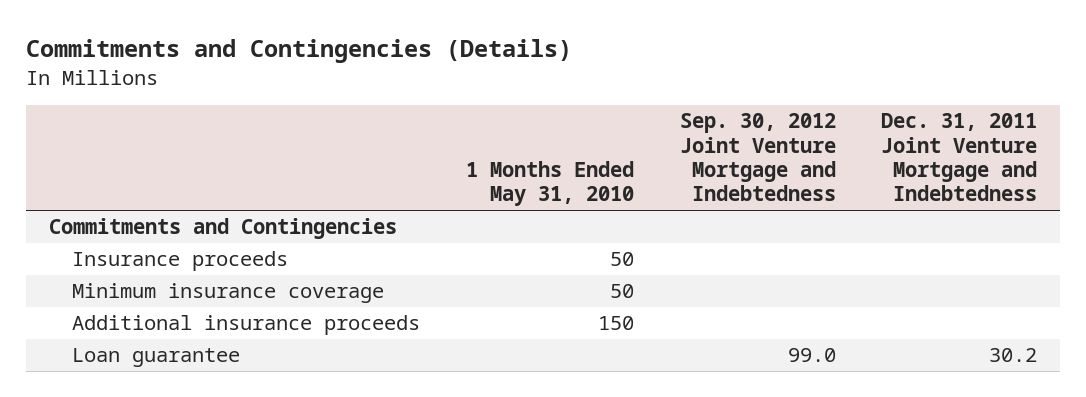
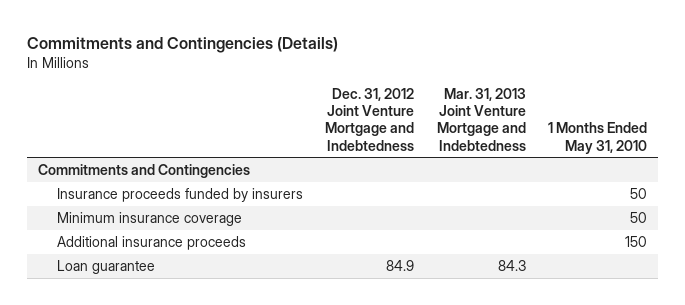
- | 1 Months Ended May 31, 2010 | Sep. 30, 2012 Joint Venture Mortgage and Indebtedness | Dec. 31, 2011 Joint Venture Mortgage and Indebtedness
+ | Dec. 31, 2012 Joint Venture Mortgage and Indebtedness | Mar. 31, 2013 Joint Venture Mortgage and Indebtedness | 1 Months Ended May 31, 2010
- Insurance proceeds | 50 | |
+ Insurance proceeds funded by insurers | | | 50

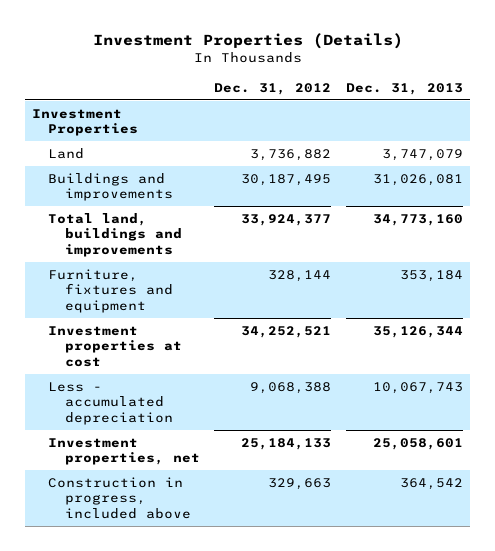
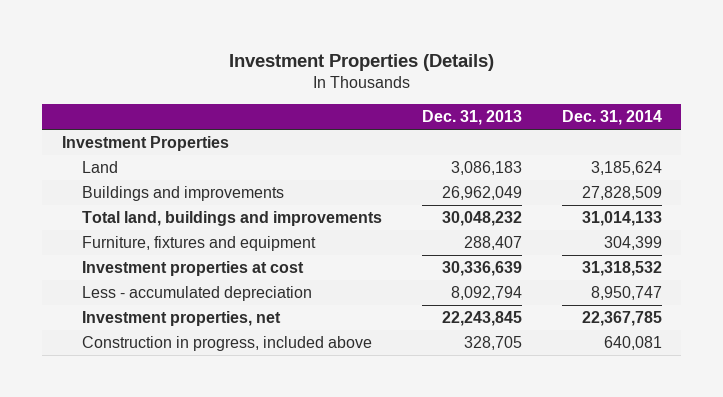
- | Dec. 31, 2012 | Dec. 31, 2013
+ | Dec. 31, 2013 | Dec. 31, 2014
- Land | 3,736,882 | 3,747,079
- Buildings and improvements | 30,187,495 | 31,026,081
- Total land, buildings and improvements | 33,924,377 | 34,773,160
- Furniture, fixtures and equipment | 328,144 | 353,184
- Investment properties at cost | 34,252,521 | 35,126,344
- Less - accumulated depreciation | 9,068,388 | 10,067,743
- Investment properties, net | 25,184,133 | 25,058,601
- Construction in progress, included above | 329,663 | 364,542
+ Land | 3,086,183 | 3,185,624
+ Buildings and improvements | 26,962,049 | 27,828,509
+ Total land, buildings and improvements | 30,048,232 | 31,014,133
+ Furniture, fixtures and equipment | 288,407 | 304,399
+ Investment properties at cost | 30,336,639 | 31,318,532
+ Less - accumulated depreciation | 8,092,794 | 8,950,747
+ Investment properties, net | 22,243,845 | 22,367,785
+ Construction in progress, included above | 328,705 | 640,081

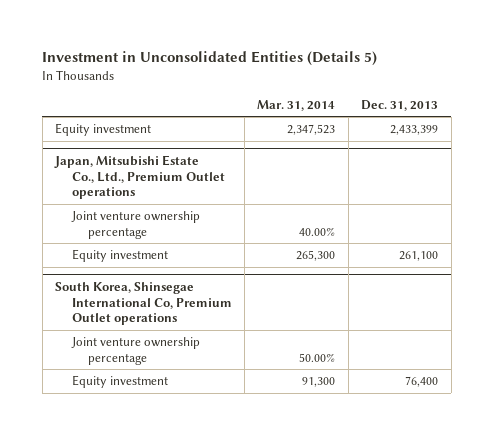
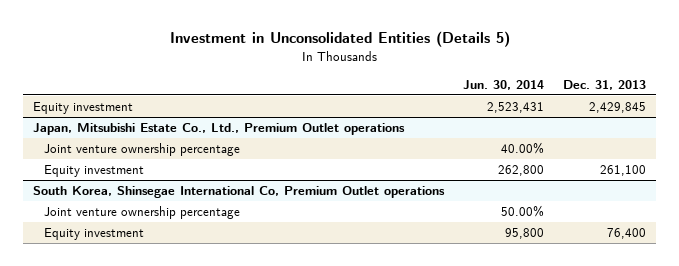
- | Mar. 31, 2014 | Dec. 31, 2013
+ | Jun. 30, 2014 | Dec. 31, 2013
- Equity investment | 2,347,523 | 2,433,399
+ Equity investment | 2,523,431 | 2,429,845

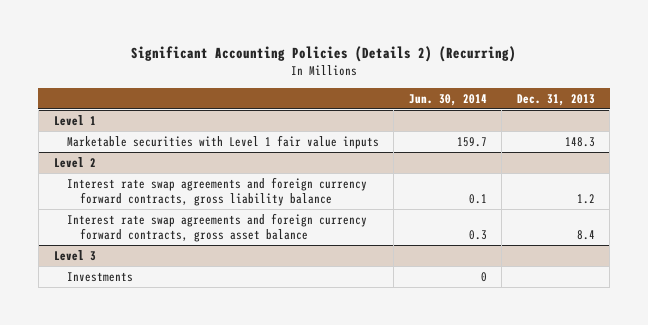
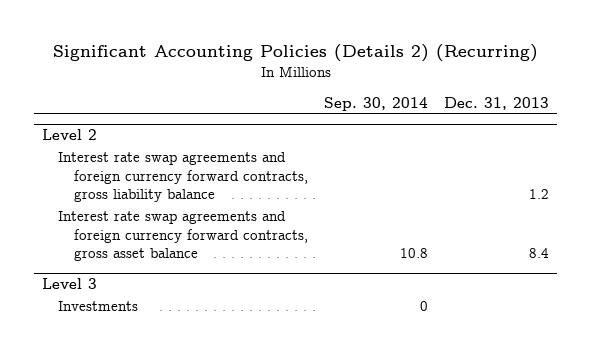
- | Jun. 30, 2014 | Dec. 31, 2013
+ | Sep. 30, 2014 | Dec. 31, 2013
- Level 1
- Marketable securities with Level 1 fair value inputs | 159.7 | 148.3

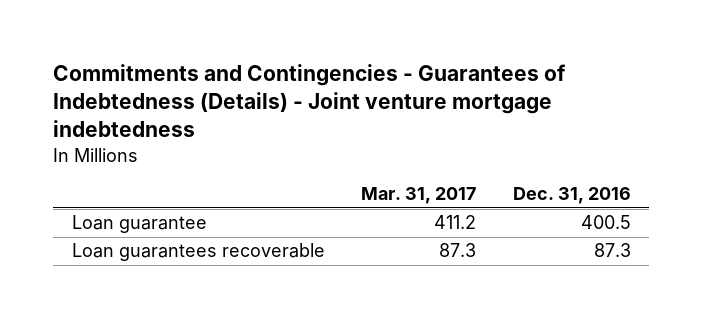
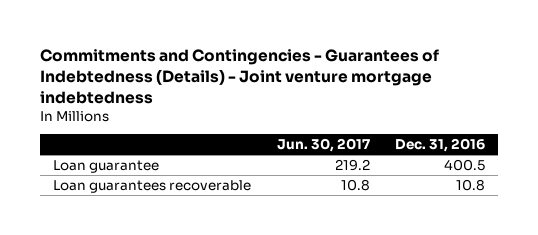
- | Mar. 31, 2017 | Dec. 31, 2016
+ | Jun. 30, 2017 | Dec. 31, 2016
- Loan guarantees recoverable | 87.3 | 87.3
+ Loan guarantees recoverable | 10.8 | 10.8

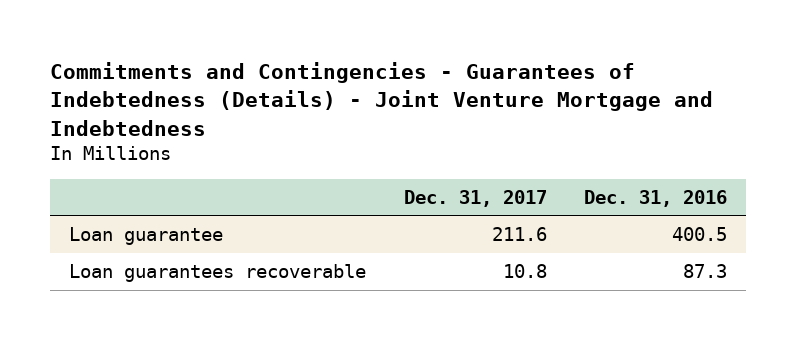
- Commitments and Contingencies - Guarantees of Indebtedness (Details) - Joint venture mortgage indebtedness
+ Commitments and Contingencies - Guarantees of Indebtedness (Details) - Joint Venture Mortgage and Indebtedness
- | Jun. 30, 2017 | Dec. 31, 2016
+ | Dec. 31, 2017 | Dec. 31, 2016
- Loan guarantees recoverable | 10.8 | 10.8
+ Loan guarantees recoverable | 10.8 | 87.3

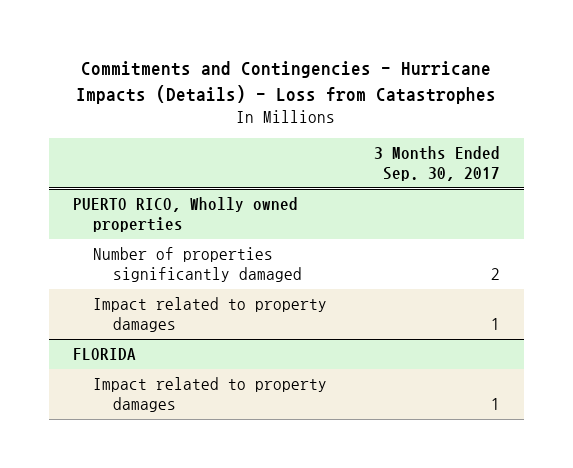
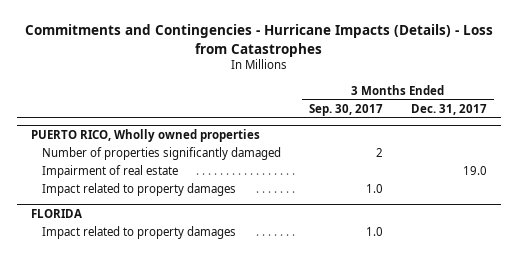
- | 3 Months Ended Sep. 30, 2017
+ | 3 Months Ended Sep. 30, 2017 | 3 Months Ended Dec. 31, 2017
@ PUERTO RICO, Wholly owned properties
- Impact related to property damages | 1
+ Impairment of real estate | | 19.0
+ Impact related to property damages | 1.0 |
@ FLORIDA
- Impact related to property damages | 1
+ Impact related to property damages | 1.0 |

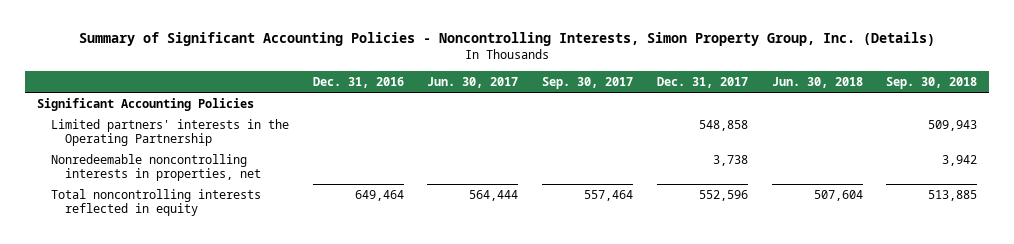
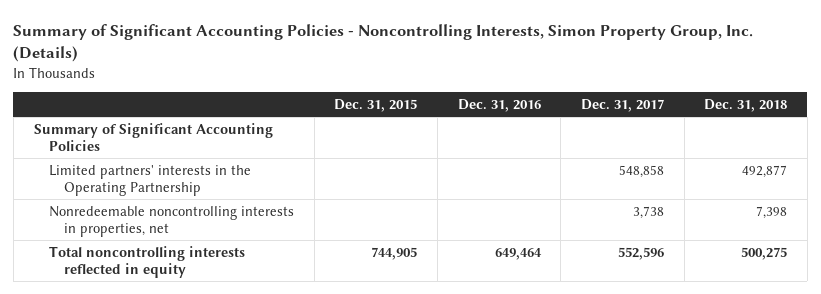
- | Dec. 31, 2016 | Jun. 30, 2017 | Sep. 30, 2017 | Dec. 31, 2017 | Jun. 30, 2018 | Sep. 30, 2018
+ | Dec. 31, 2015 | Dec. 31, 2016 | Dec. 31, 2017 | Dec. 31, 2018
- Significant Accounting Policies
+ Summary of Significant Accounting Policies

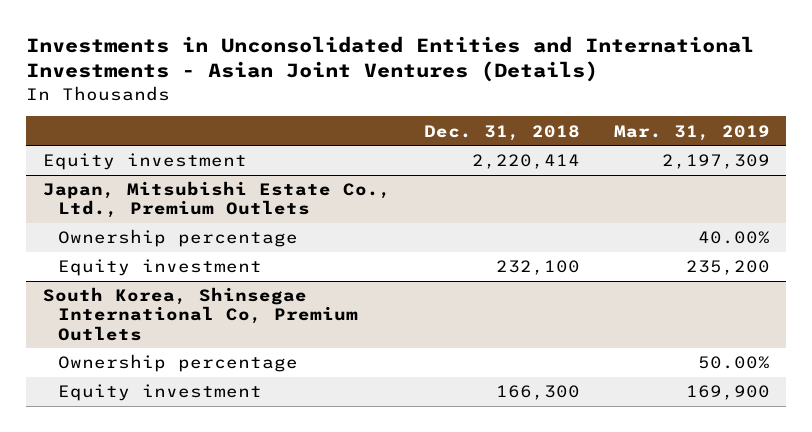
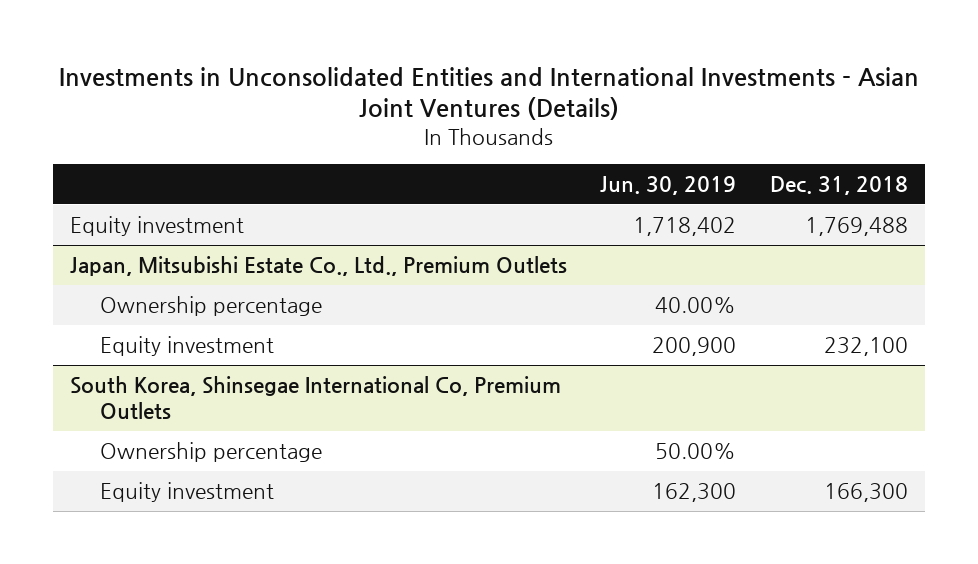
- | Dec. 31, 2018 | Mar. 31, 2019
+ | Jun. 30, 2019 | Dec. 31, 2018
- Equity investment | 2,220,414 | 2,197,309
+ Equity investment | 1,718,402 | 1,769,488

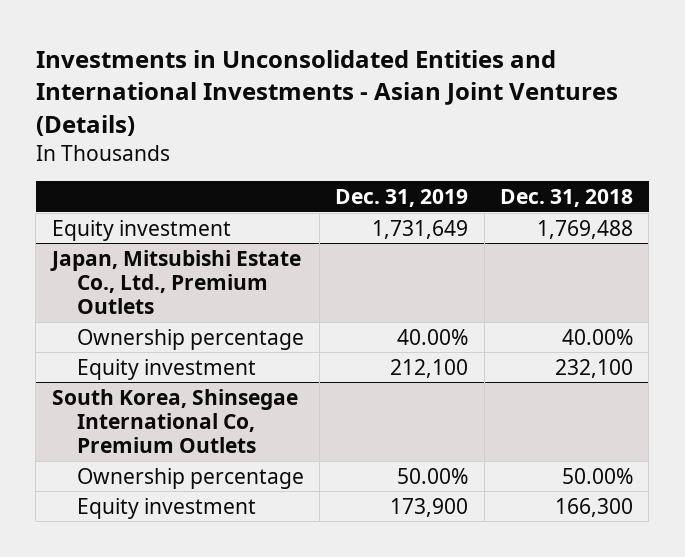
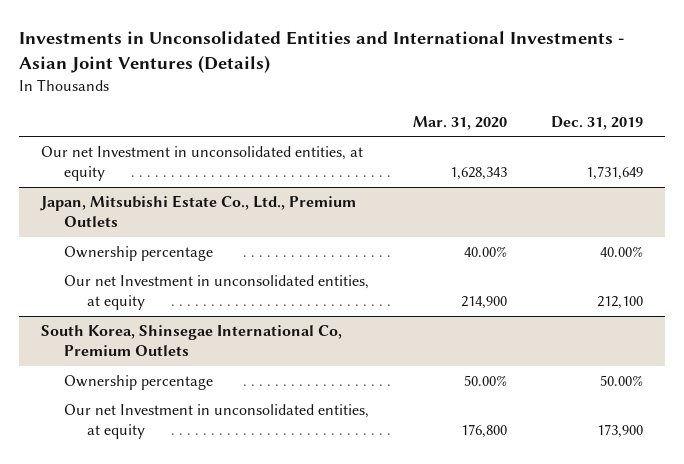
- | Dec. 31, 2019 | Dec. 31, 2018
+ | Mar. 31, 2020 | Dec. 31, 2019
- Equity investment | 1,731,649 | 1,769,488
+ Our net Investment in unconsolidated entities, at equity | 1,628,343 | 1,731,649
@ Japan, Mitsubishi Estate Co., Ltd., Premium Outlets
- Equity investment | 212,100 | 232,100
+ Our net Investment in unconsolidated entities, at equity | 214,900 | 212,100
@ South Korea, Shinsegae International Co, Premium Outlets
- Equity investment | 173,900 | 166,300
+ Our net Investment in unconsolidated entities, at equity | 176,800 | 173,900

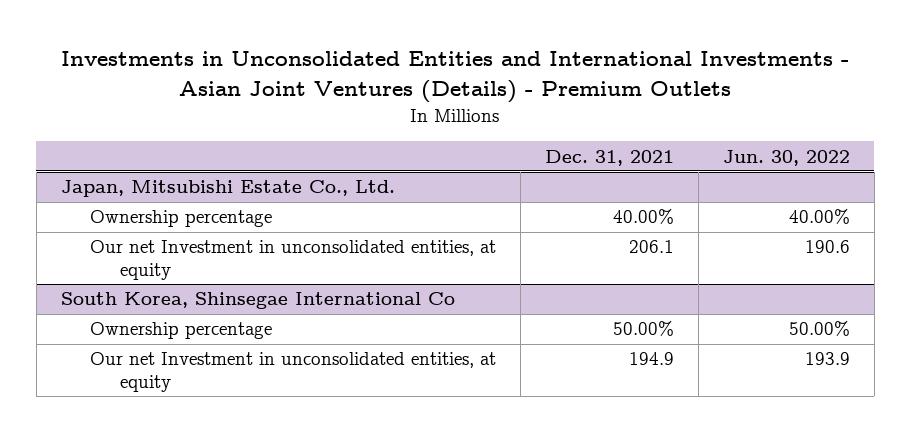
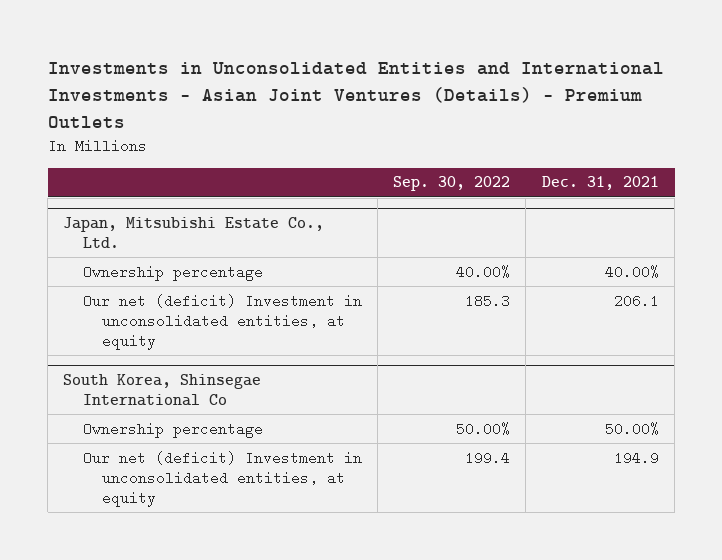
- | Dec. 31, 2021 | Jun. 30, 2022
+ | Sep. 30, 2022 | Dec. 31, 2021
@ Japan, Mitsubishi Estate Co., Ltd.
- Our net Investment in unconsolidated entities, at equity | 206.1 | 190.6
+ Our net (deficit) Investment in unconsolidated entities, at equity | 185.3 | 206.1
@ South Korea, Shinsegae International Co
- Our net Investment in unconsolidated entities, at equity | 194.9 | 193.9
+ Our net (deficit) Investment in unconsolidated entities, at equity | 199.4 | 194.9

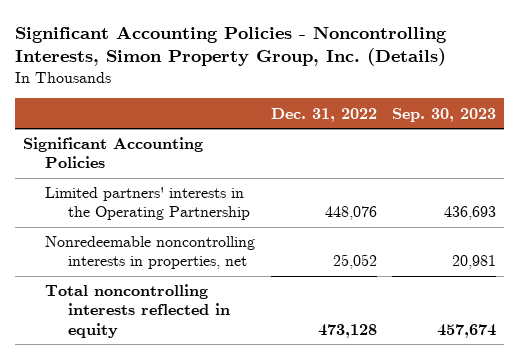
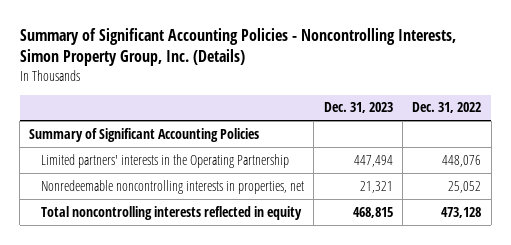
- Significant Accounting Policies - Noncontrolling Interests, Simon Property Group, Inc. (Details)
+ Summary of Significant Accounting Policies - Noncontrolling Interests, Simon Property Group, Inc. (Details)
- | Dec. 31, 2022 | Sep. 30, 2023
+ | Dec. 31, 2023 | Dec. 31, 2022
- Significant Accounting Policies
+ Summary of Significant Accounting Policies

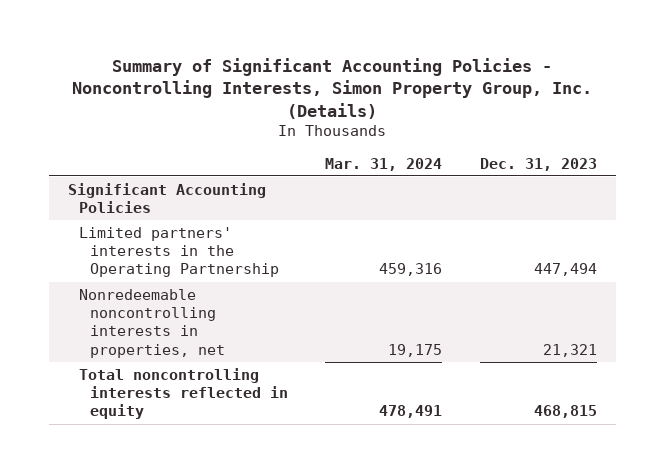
- | Dec. 31, 2023 | Dec. 31, 2022
+ | Mar. 31, 2024 | Dec. 31, 2023
- Summary of Significant Accounting Policies
+ Significant Accounting Policies

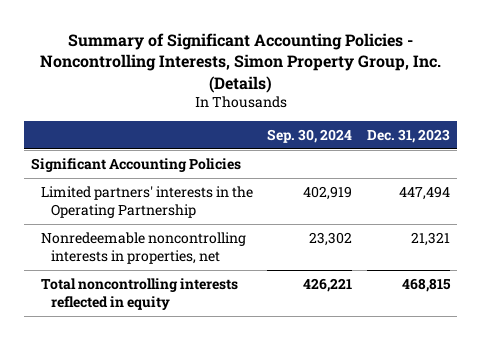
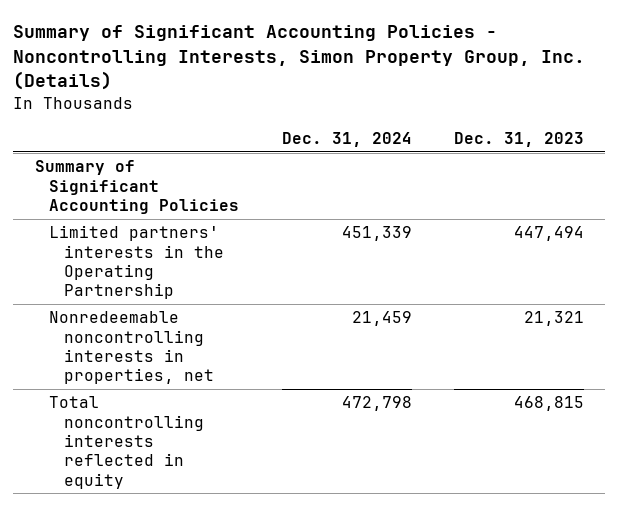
- | Sep. 30, 2024 | Dec. 31, 2023
+ | Dec. 31, 2024 | Dec. 31, 2023
- Significant Accounting Policies
+ Summary of Significant Accounting Policies

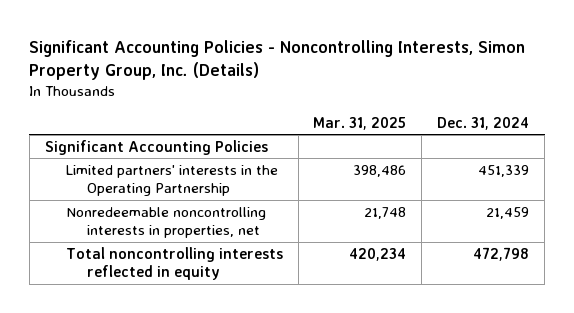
- Summary of Significant Accounting Policies - Noncontrolling Interests, Simon Property Group, Inc. (Details)
+ Significant Accounting Policies - Noncontrolling Interests, Simon Property Group, Inc. (Details)
- | Dec. 31, 2024 | Dec. 31, 2023
+ | Mar. 31, 2025 | Dec. 31, 2024
- Summary of Significant Accounting Policies
+ Significant Accounting Policies

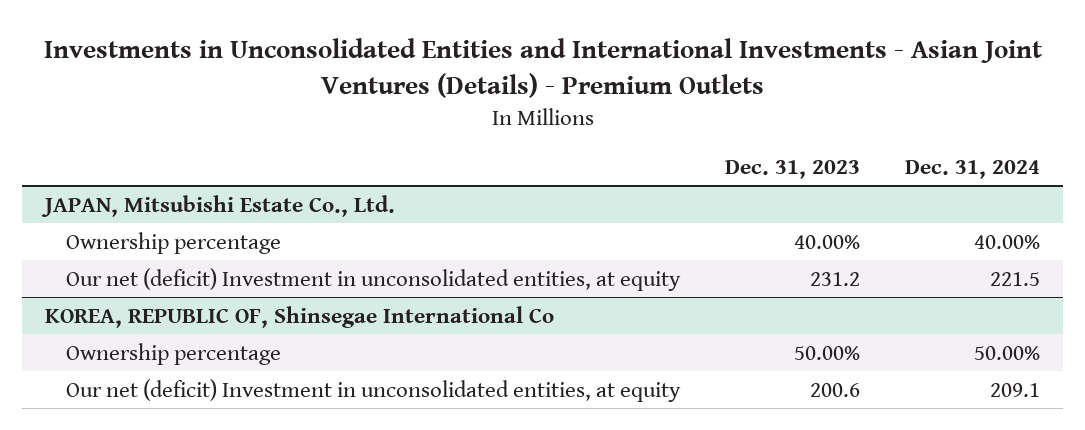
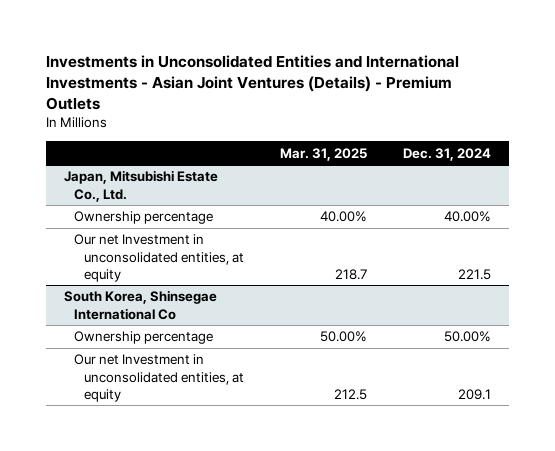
- | Dec. 31, 2023 | Dec. 31, 2024
+ | Mar. 31, 2025 | Dec. 31, 2024
- JAPAN, Mitsubishi Estate Co., Ltd.
+ Japan, Mitsubishi Estate Co., Ltd.
- Our net (deficit) Investment in unconsolidated entities, at equity | 231.2 | 221.5
- KOREA, REPUBLIC OF, Shinsegae International Co
+ Our net Investment in unconsolidated entities, at equity | 218.7 | 221.5
+ South Korea, Shinsegae International Co
- Our net (deficit) Investment in unconsolidated entities, at equity | 200.6 | 209.1
+ Our net Investment in unconsolidated entities, at equity | 212.5 | 209.1

